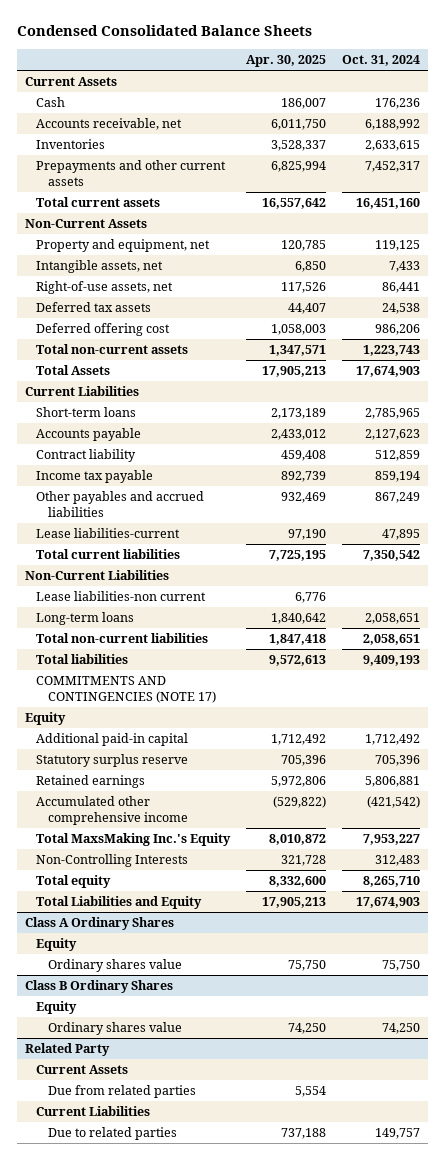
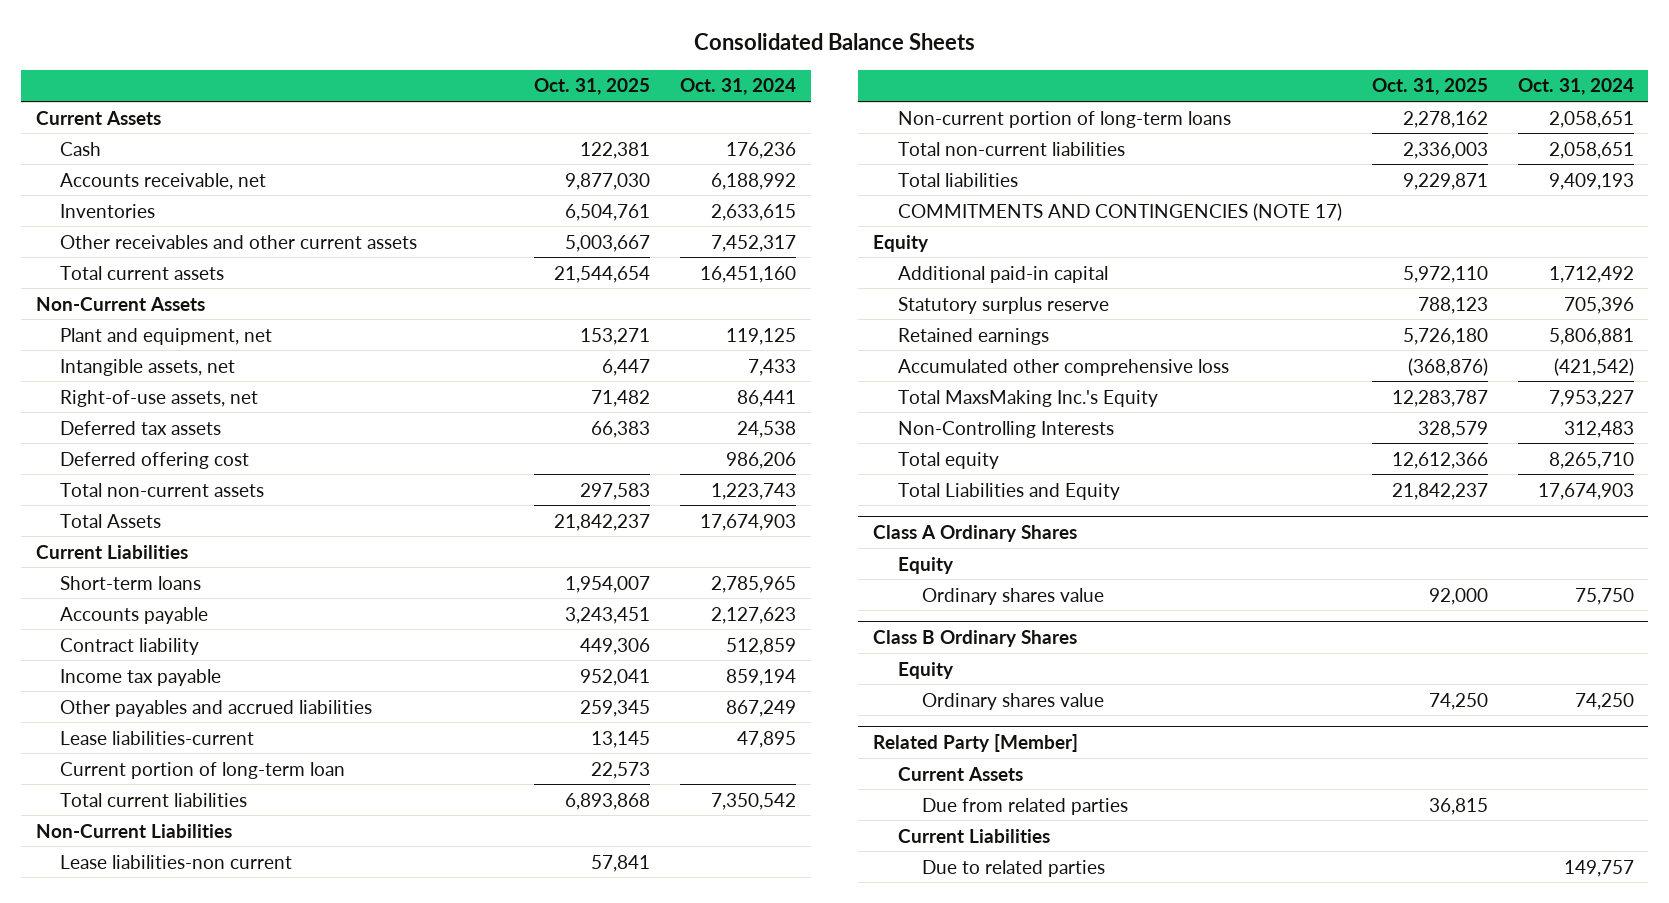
- Condensed Consolidated Balance Sheets
+ Consolidated Balance Sheets
- | Apr. 30, 2025 | Oct. 31, 2024
+ | Oct. 31, 2025 | Oct. 31, 2024
- Prepayments and other current assets | 6,825,994 | 7,452,317
+ Other receivables and other current assets | 5,003,667 | 7,452,317
- Property and equipment, net | 120,785 | 119,125
+ Plant and equipment, net | 153,271 | 119,125
+ Current portion of long-term loan | 22,573 |
- Long-term loans | 1,840,642 | 2,058,651
+ Non-current portion of long-term loans | 2,278,162 | 2,058,651
- Accumulated other comprehensive income | (529,822) | (421,542)
+ Accumulated other comprehensive loss | (368,876) | (421,542)
- Related Party
+ Related Party [Member]

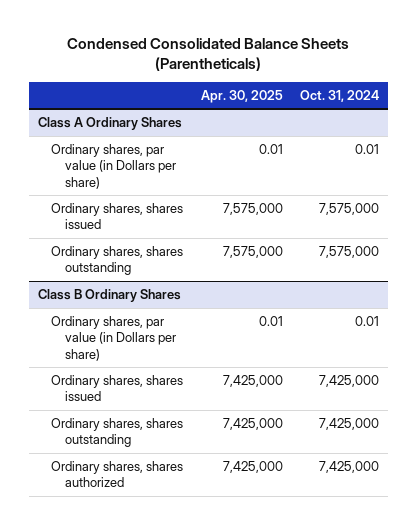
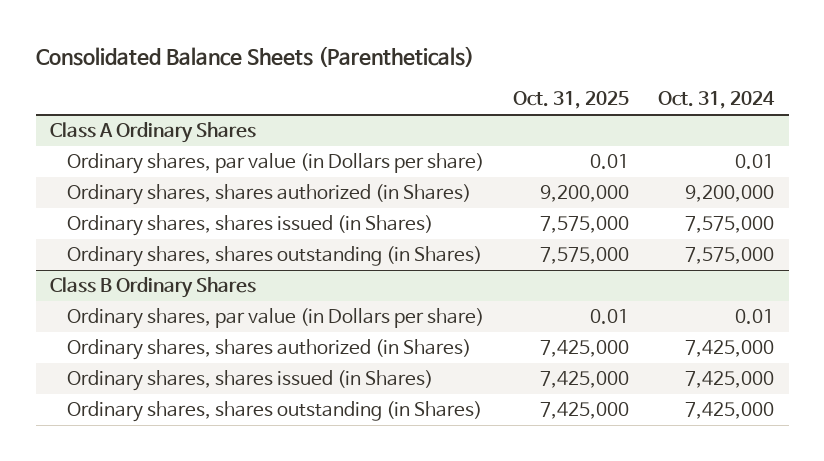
- Condensed Consolidated Balance Sheets (Parentheticals)
+ Consolidated Balance Sheets (Parentheticals)
- | Apr. 30, 2025 | Oct. 31, 2024
+ | Oct. 31, 2025 | Oct. 31, 2024
@ Class A Ordinary Shares
- Ordinary shares, shares issued | 7,575,000 | 7,575,000
- Ordinary shares, shares outstanding | 7,575,000 | 7,575,000
+ Ordinary shares, shares authorized (in Shares) | 9,200,000 | 9,200,000
+ Ordinary shares, shares issued (in Shares) | 7,575,000 | 7,575,000
+ Ordinary shares, shares outstanding (in Shares) | 7,575,000 | 7,575,000
@ Class B Ordinary Shares
- Ordinary shares, shares issued | 7,425,000 | 7,425,000
- Ordinary shares, shares outstanding | 7,425,000 | 7,425,000
- Ordinary shares, shares authorized | 7,425,000 | 7,425,000
+ Ordinary shares, shares authorized (in Shares) | 7,425,000 | 7,425,000
+ Ordinary shares, shares issued (in Shares) | 7,425,000 | 7,425,000
+ Ordinary shares, shares outstanding (in Shares) | 7,425,000 | 7,425,000

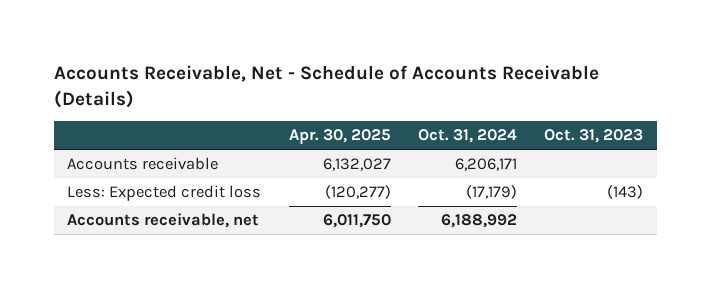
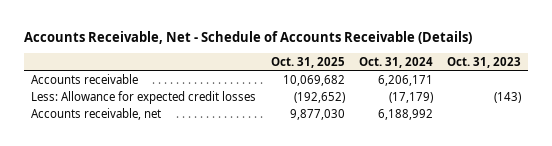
- | Apr. 30, 2025 | Oct. 31, 2024 | Oct. 31, 2023
+ | Oct. 31, 2025 | Oct. 31, 2024 | Oct. 31, 2023
- Less: Expected credit loss | (120,277) | (17,179) | (143)
+ Less: Allowance for expected credit losses | (192,652) | (17,179) | (143)

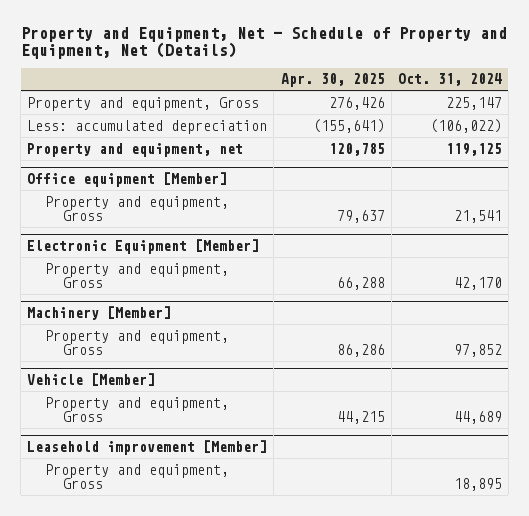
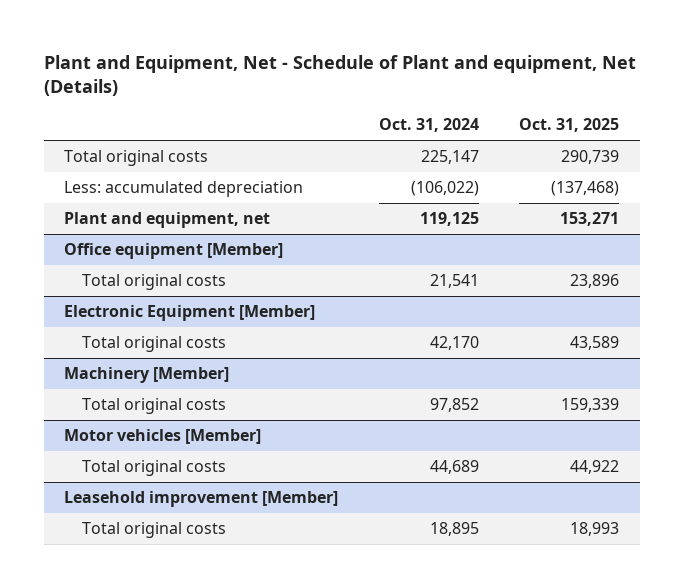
- Property and Equipment, Net - Schedule of Property and Equipment, Net (Details)
+ Plant and Equipment, Net - Schedule of Plant and equipment, Net (Details)
- | Apr. 30, 2025 | Oct. 31, 2024
+ | Oct. 31, 2024 | Oct. 31, 2025
- Property and equipment, Gross | 276,426 | 225,147
+ Total original costs | 225,147 | 290,739
- Property and equipment, net | 120,785 | 119,125
+ Plant and equipment, net | 119,125 | 153,271
@ Office equipment [Member]
- Property and equipment, Gross | 79,637 | 21,541
+ Total original costs | 21,541 | 23,896
@ Electronic Equipment [Member]
- Property and equipment, Gross | 66,288 | 42,170
+ Total original costs | 42,170 | 43,589
@ Machinery [Member]
- Property and equipment, Gross | 86,286 | 97,852
- Vehicle [Member]
- Property and equipment, Gross | 44,215 | 44,689
@ Machinery [Member]
+ Total original costs | 97,852 | 159,339
+ Motor vehicles [Member]
+ Total original costs | 44,689 | 44,922
@ Leasehold improvement [Member]
- Property and equipment, Gross | | 18,895
+ Total original costs | 18,895 | 18,993

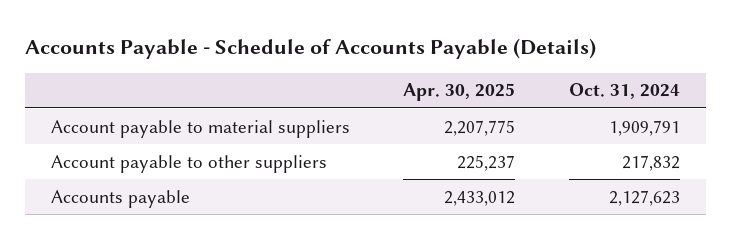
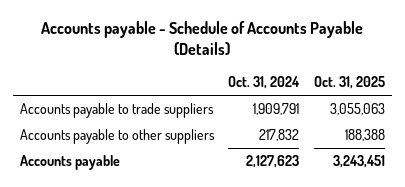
- Accounts Payable - Schedule of Accounts Payable (Details)
+ Accounts payable - Schedule of Accounts Payable (Details)
- | Apr. 30, 2025 | Oct. 31, 2024
+ | Oct. 31, 2024 | Oct. 31, 2025
- Account payable to material suppliers | 2,207,775 | 1,909,791
- Account payable to other suppliers | 225,237 | 217,832
+ Accounts payable to trade suppliers | 1,909,791 | 3,055,063
+ Accounts payable to other suppliers | 217,832 | 188,388

